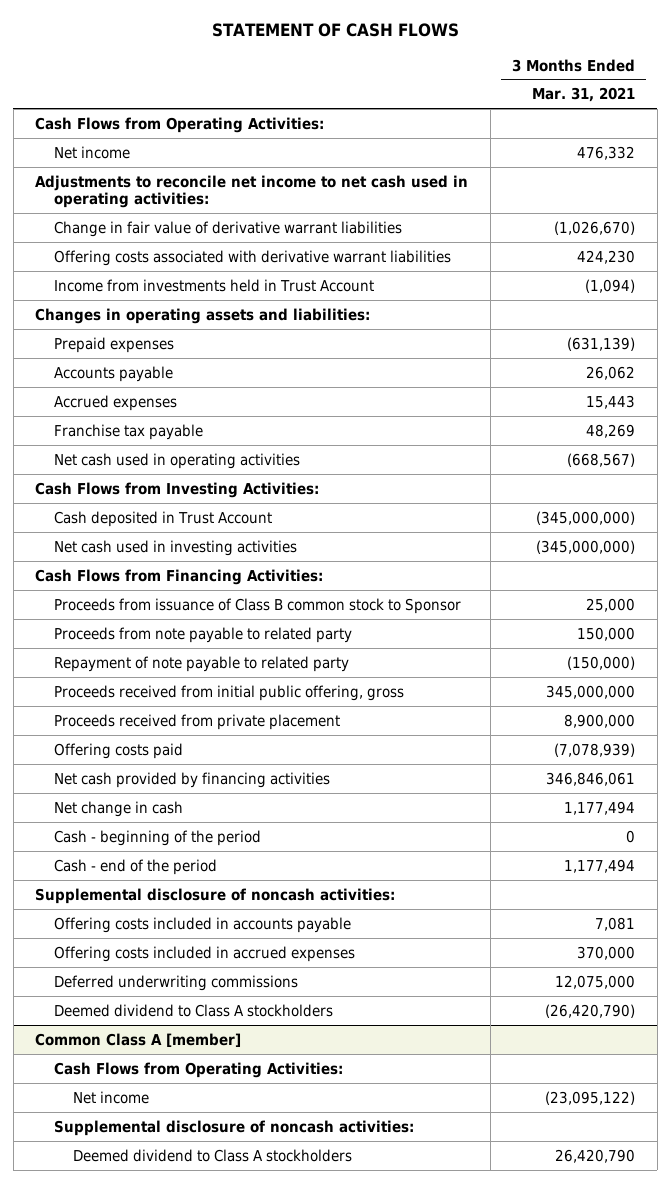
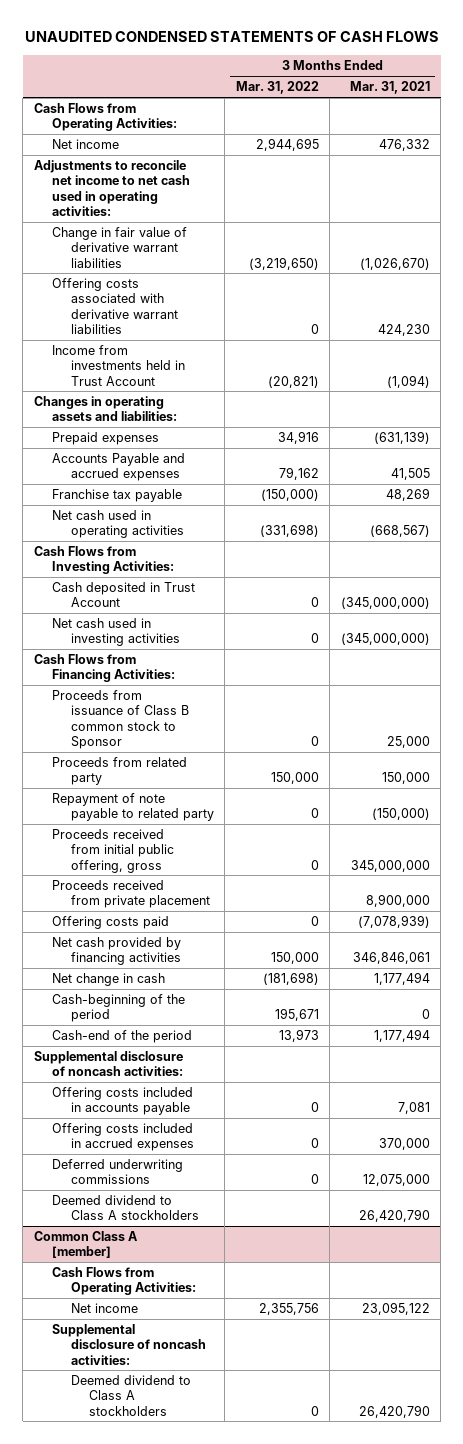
- STATEMENT OF CASH FLOWS
+ UNAUDITED CONDENSED STATEMENTS OF CASH FLOWS
- | 3 Months Ended Mar. 31, 2021
+ | 3 Months Ended Mar. 31, 2022 | 3 Months Ended Mar. 31, 2021
- Accounts payable | 26,062
- Accrued expenses | 15,443
+ Accounts Payable and accrued expenses | 79,162 | 41,505
- Proceeds from note payable to related party | 150,000
+ Proceeds from related party | 150,000 | 150,000
- Cash - beginning of the period | 0
- Cash - end of the period | 1,177,494
+ Cash-beginning of the period | 195,671 | 0
+ Cash-end of the period | 13,973 | 1,177,494
- Deemed dividend to Class A stockholders | (26,420,790)
+ Deemed dividend to Class A stockholders | | 26,420,790
@ Common Class A [member]
- Net income | (23,095,122)
+ Net income | 2,355,756 | 23,095,122

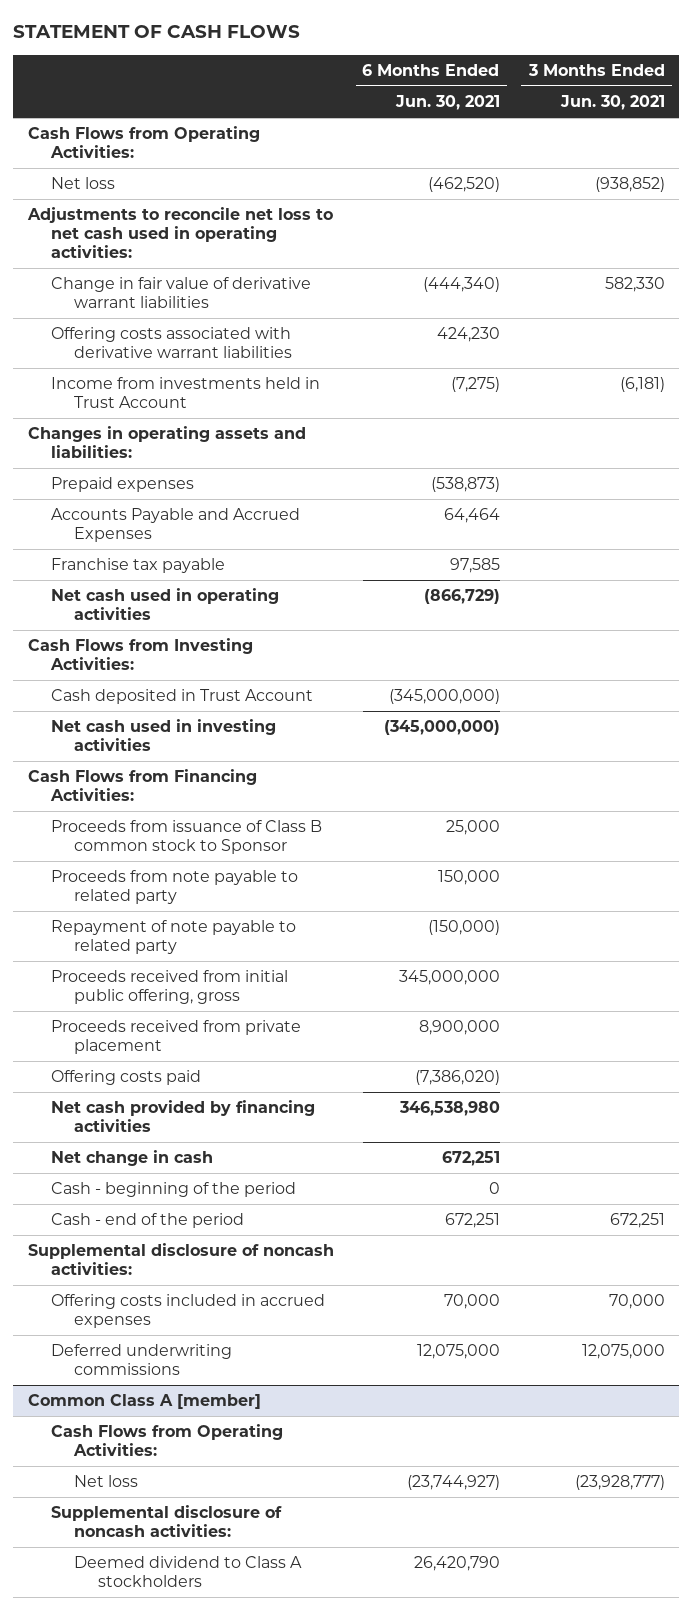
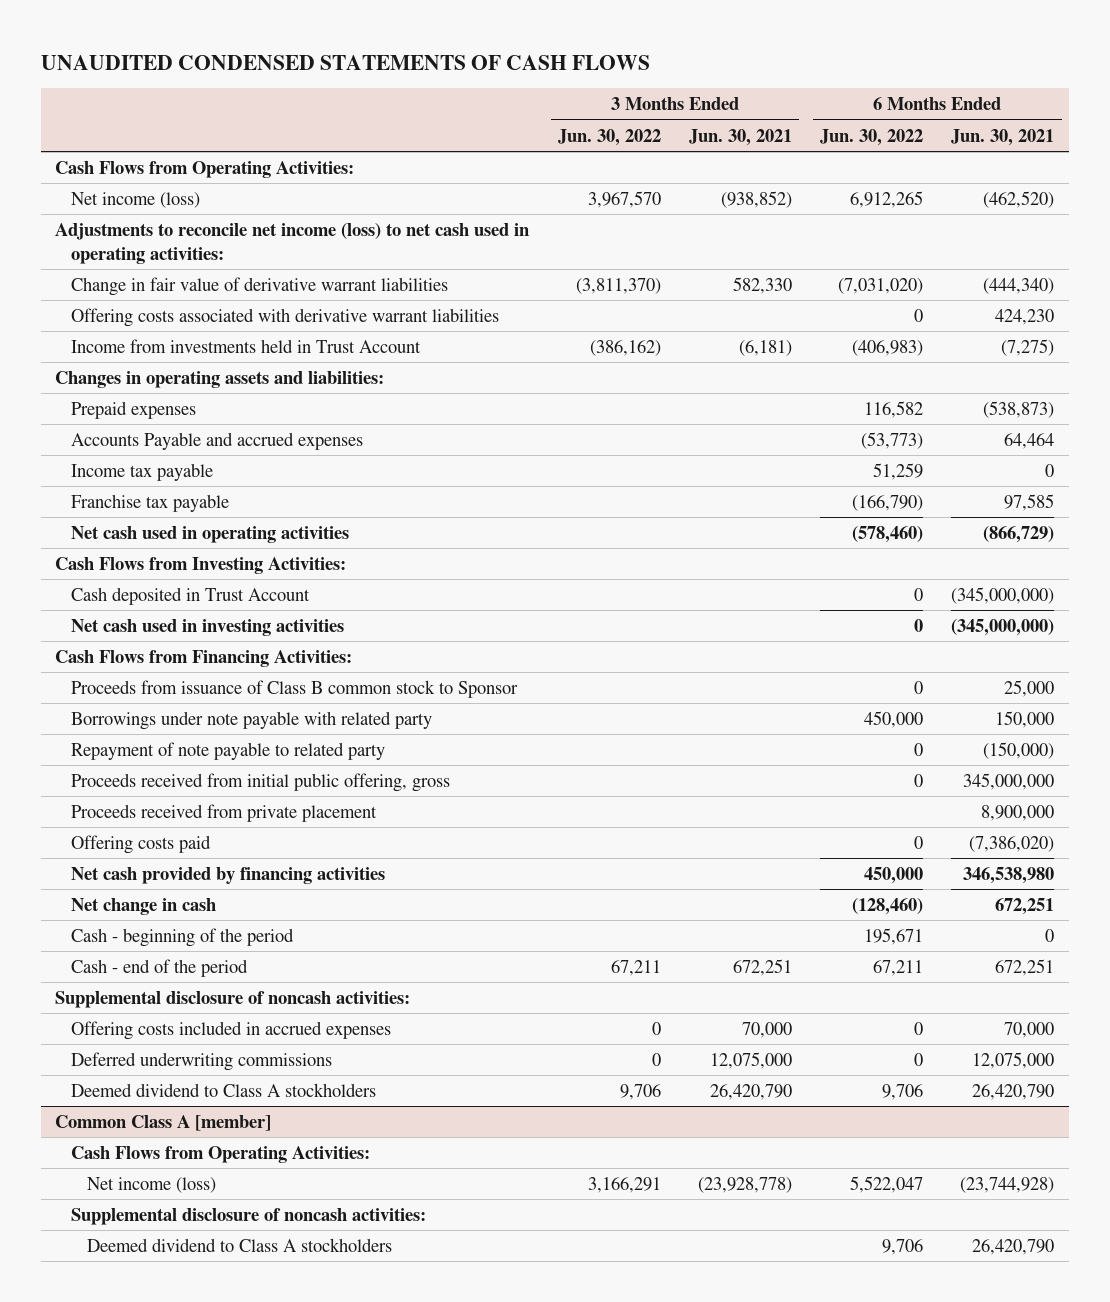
- STATEMENT OF CASH FLOWS
+ UNAUDITED CONDENSED STATEMENTS OF CASH FLOWS
- | 6 Months Ended Jun. 30, 2021 | 3 Months Ended Jun. 30, 2021
+ | 3 Months Ended Jun. 30, 2022 | 3 Months Ended Jun. 30, 2021 | 6 Months Ended Jun. 30, 2022 | 6 Months Ended Jun. 30, 2021
- Net loss | (462,520) | (938,852)
- Adjustments to reconcile net loss to net cash used in operating activities:
+ Net income (loss) | 3,967,570 | (938,852) | 6,912,265 | (462,520)
+ Adjustments to reconcile net income (loss) to net cash used in operating activities:
- Accounts Payable and Accrued Expenses | 64,464 |
+ Accounts Payable and accrued expenses | | | (53,773) | 64,464
+ Income tax payable | | | 51,259 | 0
- Proceeds from note payable to related party | 150,000 |
+ Borrowings under note payable with related party | | | 450,000 | 150,000
+ Deemed dividend to Class A stockholders | 9,706 | 26,420,790 | 9,706 | 26,420,790
@ Common Class A [member]
- Net loss | (23,744,927) | (23,928,777)
+ Net income (loss) | 3,166,291 | (23,928,778) | 5,522,047 | (23,744,928)

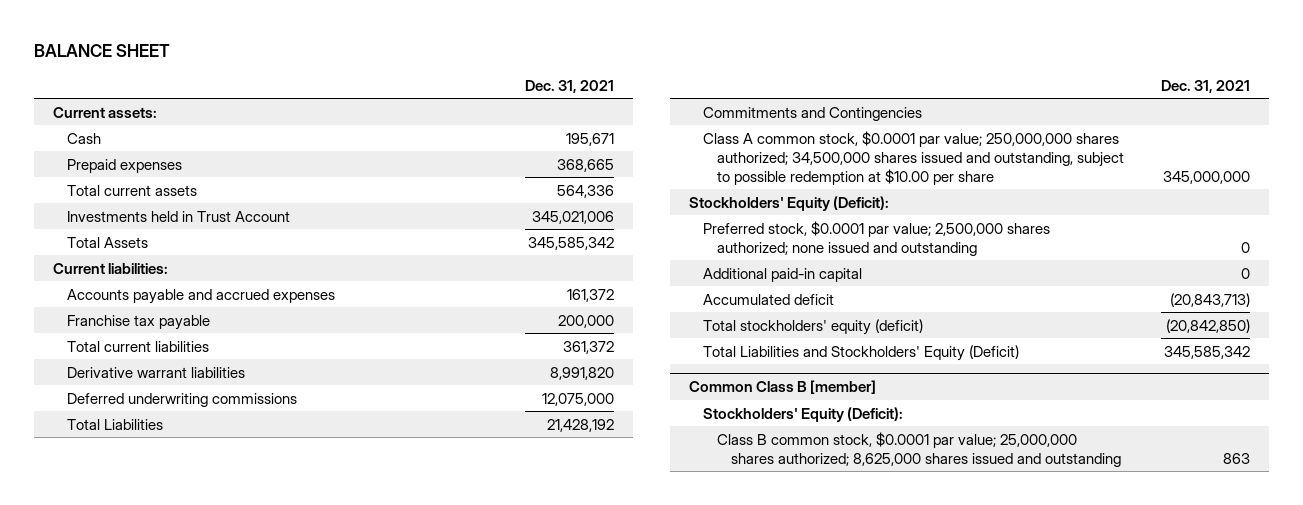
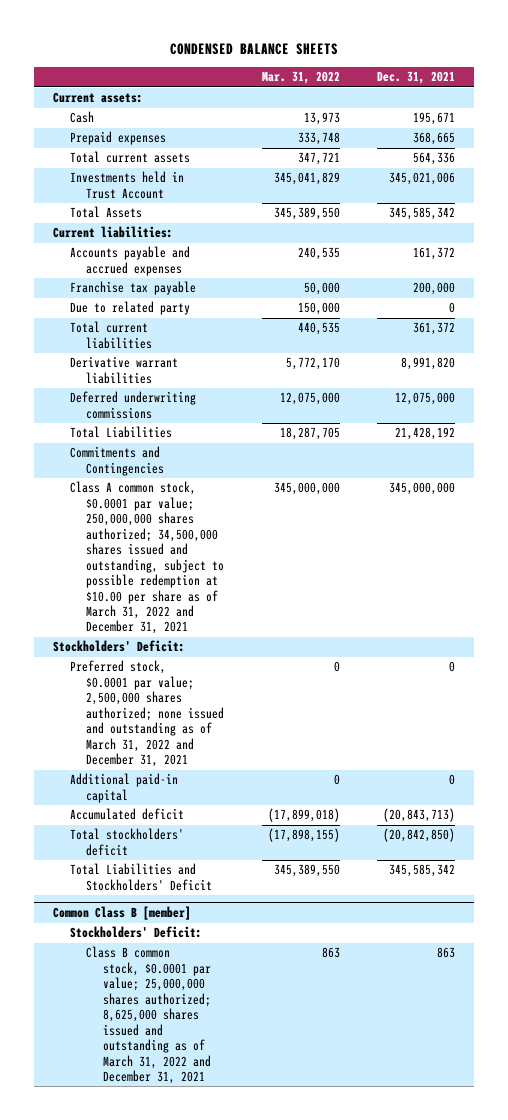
- BALANCE SHEET
+ CONDENSED BALANCE SHEETS
- | Dec. 31, 2021
+ | Mar. 31, 2022 | Dec. 31, 2021
+ Due to related party | 150,000 | 0
- Class A common stock, $0.0001 par value; 250,000,000 shares authorized; 34,500,000 shares issued and outstanding, subject to possible redemption at $10.00 per share | 345,000,000
- Stockholders' Equity (Deficit):
- Preferred stock, $0.0001 par value; 2,500,000 shares authorized; none issued and outstanding | 0
+ Class A common stock, $0.0001 par value; 250,000,000 shares authorized; 34,500,000 shares issued and outstanding, subject to possible redemption at $10.00 per share as of March 31, 2022 and December 31, 2021 | 345,000,000 | 345,000,000
+ Stockholders' Deficit:
+ Preferred stock, $0.0001 par value; 2,500,000 shares authorized; none issued and outstanding as of March 31, 2022 and December 31, 2021 | 0 | 0
- Total stockholders' equity (deficit) | (20,842,850)
- Total Liabilities and Stockholders' Equity (Deficit) | 345,585,342
+ Total stockholders' deficit | (17,898,155) | (20,842,850)
+ Total Liabilities and Stockholders' Deficit | 345,389,550 | 345,585,342
@ Common Class B [member]
- Stockholders' Equity (Deficit):
- Class B common stock, $0.0001 par value; 25,000,000 shares authorized; 8,625,000 shares issued and outstanding | 863
+ Stockholders' Deficit:
+ Class B common stock, $0.0001 par value; 25,000,000 shares authorized; 8,625,000 shares issued and outstanding as of March 31, 2022 and December 31, 2021 | 863 | 863

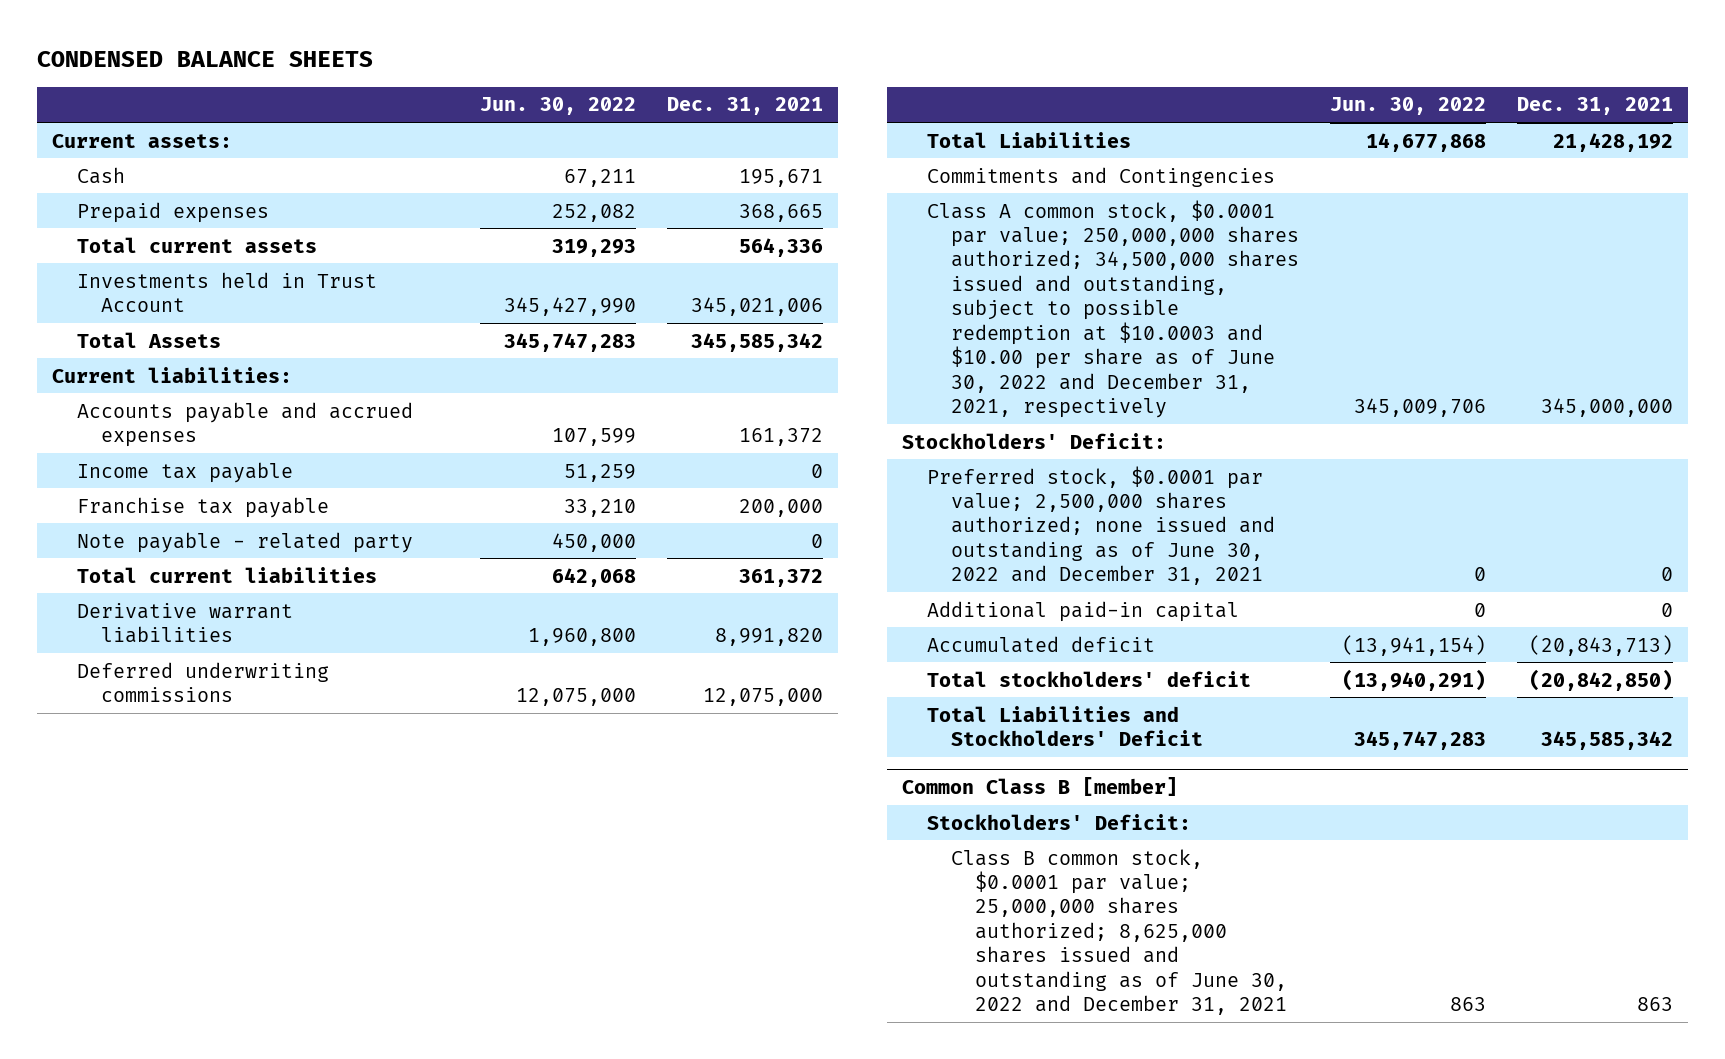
- | Mar. 31, 2022 | Dec. 31, 2021
+ | Jun. 30, 2022 | Dec. 31, 2021
+ Income tax payable | 51,259 | 0
- Due to related party | 150,000 | 0
+ Note payable - related party | 450,000 | 0
- Class A common stock, $0.0001 par value; 250,000,000 shares authorized; 34,500,000 shares issued and outstanding, subject to possible redemption at $10.00 per share as of March 31, 2022 and December 31, 2021 | 345,000,000 | 345,000,000
+ Class A common stock, $0.0001 par value; 250,000,000 shares authorized; 34,500,000 shares issued and outstanding, subject to possible redemption at $10.0003 and $10.00 per share as of June 30, 2022 and December 31, 2021, respectively | 345,009,706 | 345,000,000
- Preferred stock, $0.0001 par value; 2,500,000 shares authorized; none issued and outstanding as of March 31, 2022 and December 31, 2021 | 0 | 0
+ Preferred stock, $0.0001 par value; 2,500,000 shares authorized; none issued and outstanding as of June 30, 2022 and December 31, 2021 | 0 | 0
@ Common Class B [member]
- Class B common stock, $0.0001 par value; 25,000,000 shares authorized; 8,625,000 shares issued and outstanding as of March 31, 2022 and December 31, 2021 | 863 | 863
+ Class B common stock, $0.0001 par value; 25,000,000 shares authorized; 8,625,000 shares issued and outstanding as of June 30, 2022 and December 31, 2021 | 863 | 863

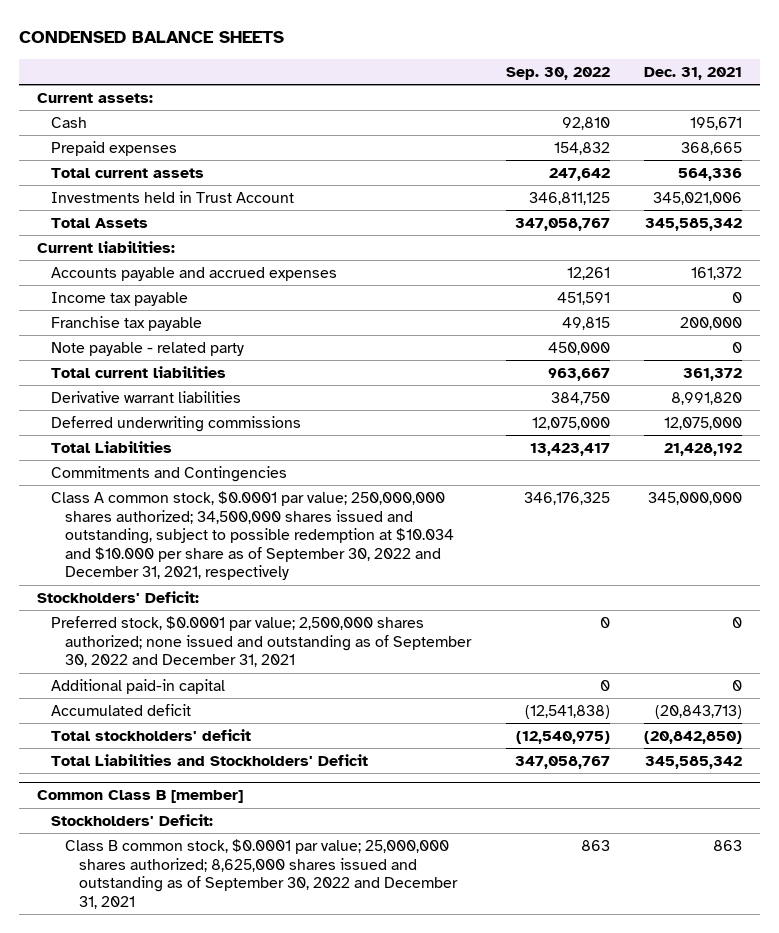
- | Jun. 30, 2022 | Dec. 31, 2021
+ | Sep. 30, 2022 | Dec. 31, 2021
- Class A common stock, $0.0001 par value; 250,000,000 shares authorized; 34,500,000 shares issued and outstanding, subject to possible redemption at $10.0003 and $10.00 per share as of June 30, 2022 and December 31, 2021, respectively | 345,009,706 | 345,000,000
+ Class A common stock, $0.0001 par value; 250,000,000 shares authorized; 34,500,000 shares issued and outstanding, subject to possible redemption at $10.034 and $10.000 per share as of September 30, 2022 and December 31, 2021, respectively | 346,176,325 | 345,000,000
- Preferred stock, $0.0001 par value; 2,500,000 shares authorized; none issued and outstanding as of June 30, 2022 and December 31, 2021 | 0 | 0
+ Preferred stock, $0.0001 par value; 2,500,000 shares authorized; none issued and outstanding as of September 30, 2022 and December 31, 2021 | 0 | 0
@ Common Class B [member]
- Class B common stock, $0.0001 par value; 25,000,000 shares authorized; 8,625,000 shares issued and outstanding as of June 30, 2022 and December 31, 2021 | 863 | 863
+ Class B common stock, $0.0001 par value; 25,000,000 shares authorized; 8,625,000 shares issued and outstanding as of September 30, 2022 and December 31, 2021 | 863 | 863

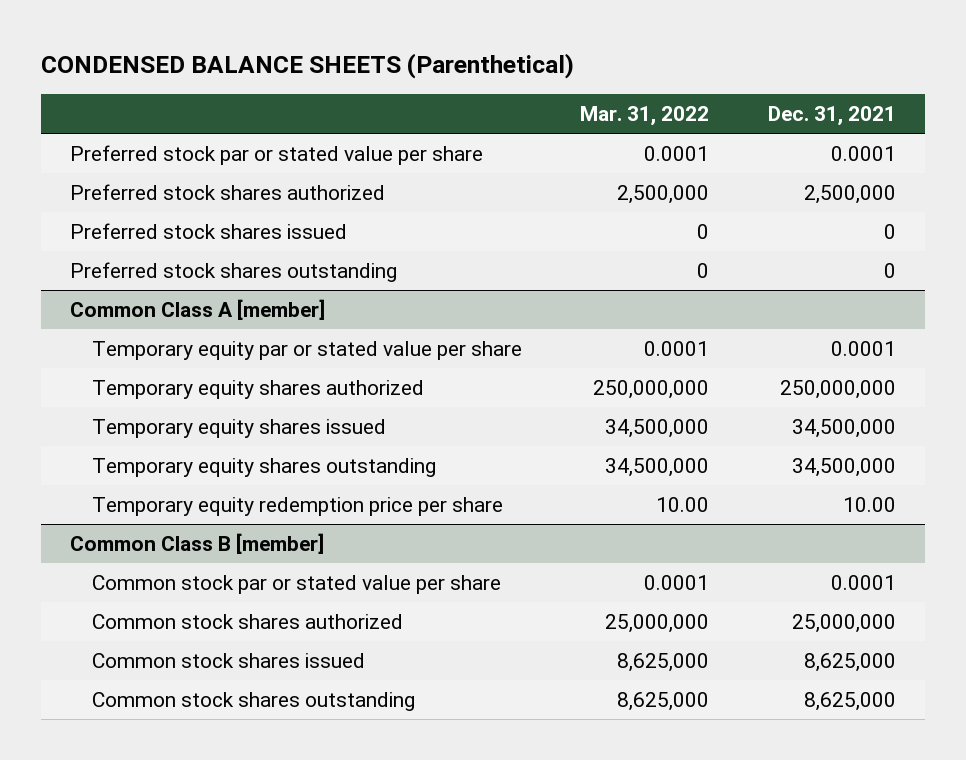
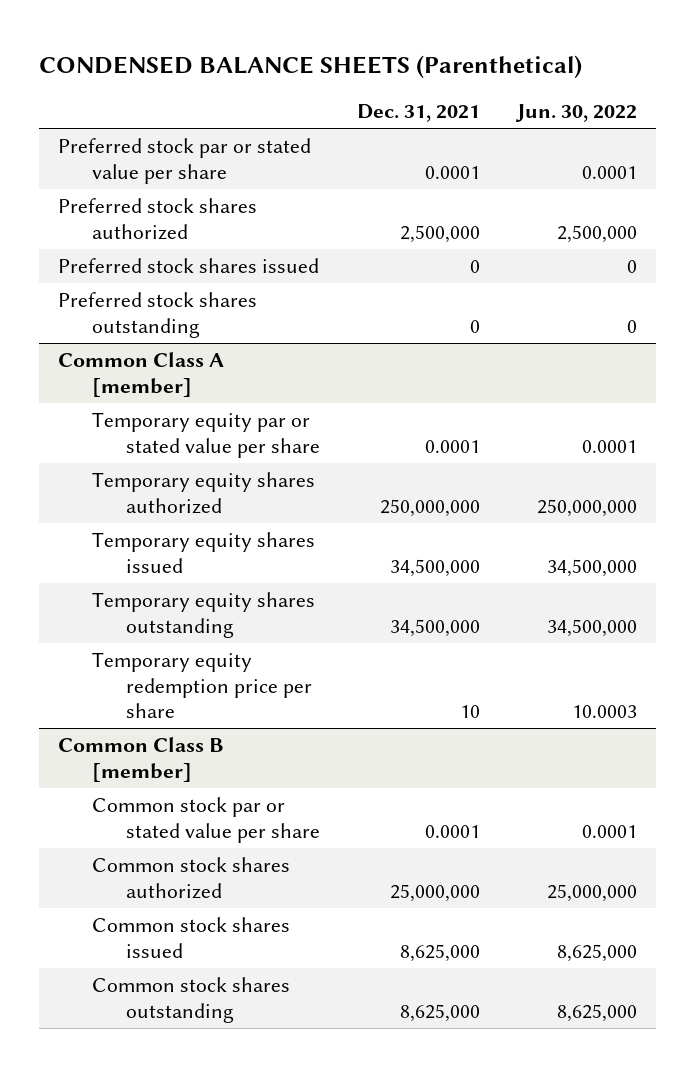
- | Mar. 31, 2022 | Dec. 31, 2021
+ | Dec. 31, 2021 | Jun. 30, 2022
@ Common Class A [member]
- Temporary equity redemption price per share | 10.00 | 10.00
+ Temporary equity redemption price per share | 10 | 10.0003

